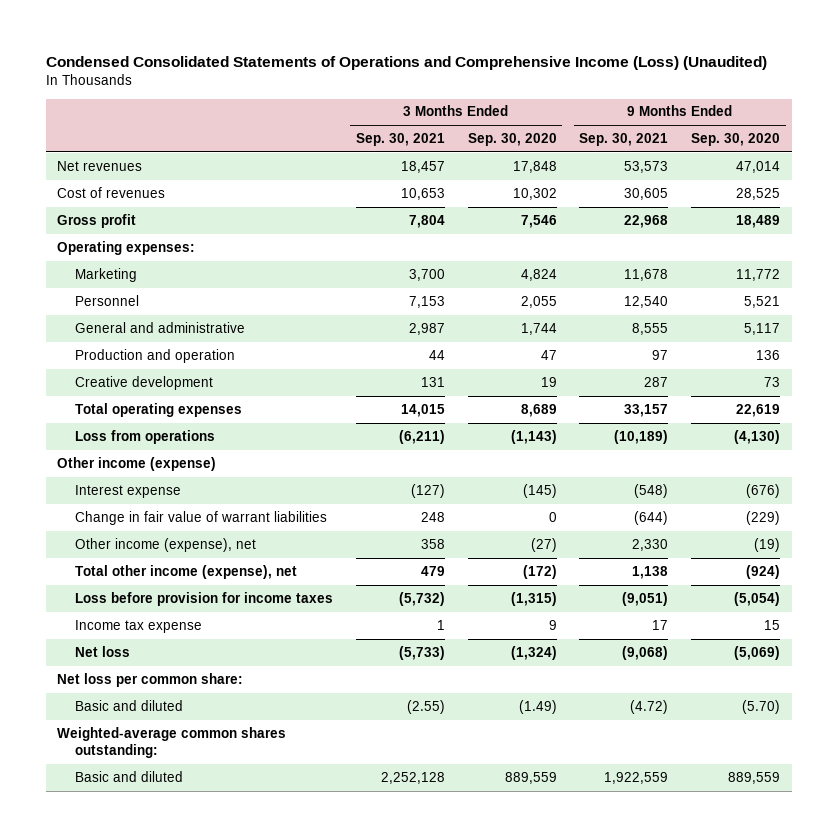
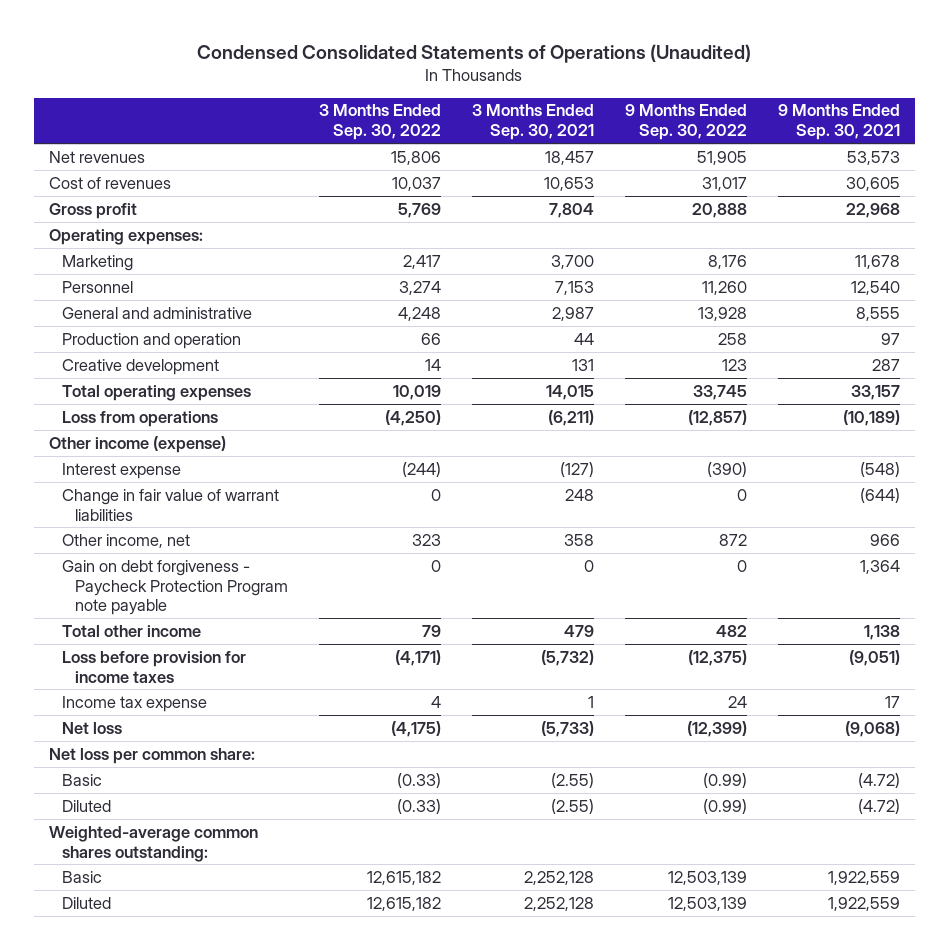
- Condensed Consolidated Statements of Operations and Comprehensive Income (Loss) (Unaudited)
+ Condensed Consolidated Statements of Operations (Unaudited)
- | 3 Months Ended Sep. 30, 2021 | 3 Months Ended Sep. 30, 2020 | 9 Months Ended Sep. 30, 2021 | 9 Months Ended Sep. 30, 2020
+ | 3 Months Ended Sep. 30, 2022 | 3 Months Ended Sep. 30, 2021 | 9 Months Ended Sep. 30, 2022 | 9 Months Ended Sep. 30, 2021
- Other income (expense), net | 358 | (27) | 2,330 | (19)
- Total other income (expense), net | 479 | (172) | 1,138 | (924)
+ Other income, net | 323 | 358 | 872 | 966
+ Gain on debt forgiveness - Paycheck Protection Program note payable | 0 | 0 | 0 | 1,364
+ Total other income | 79 | 479 | 482 | 1,138
- Basic and diluted | (2.55) | (1.49) | (4.72) | (5.70)
+ Basic | (0.33) | (2.55) | (0.99) | (4.72)
+ Diluted | (0.33) | (2.55) | (0.99) | (4.72)
- Basic and diluted | 2,252,128 | 889,559 | 1,922,559 | 889,559
+ Basic | 12,615,182 | 2,252,128 | 12,503,139 | 1,922,559
+ Diluted | 12,615,182 | 2,252,128 | 12,503,139 | 1,922,559

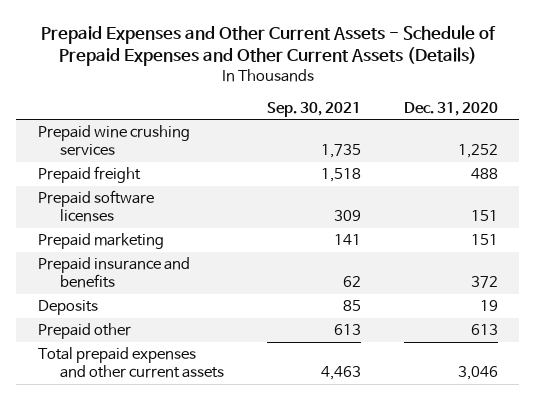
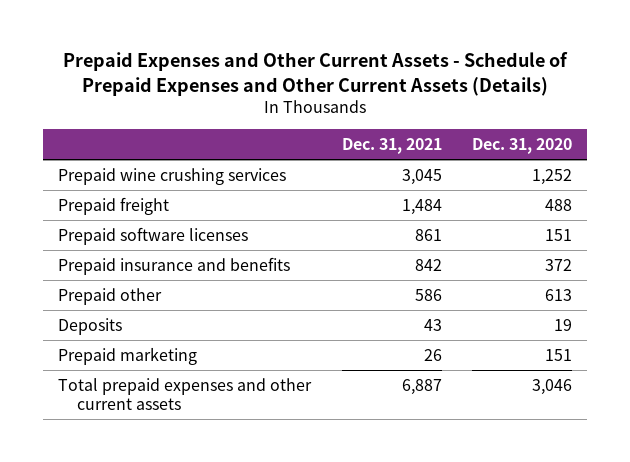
- | Sep. 30, 2021 | Dec. 31, 2020
+ | Dec. 31, 2021 | Dec. 31, 2020
moved down: Deposits | 43 | 19
moved down: Prepaid marketing | 26 | 151

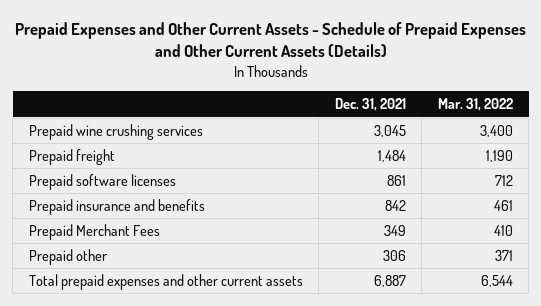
- | Dec. 31, 2021 | Dec. 31, 2020
+ | Dec. 31, 2021 | Mar. 31, 2022
- Prepaid other | 586 | 613
- Deposits | 43 | 19
- Prepaid marketing | 26 | 151
+ Prepaid Merchant Fees | 349 | 410
+ Prepaid other | 306 | 371

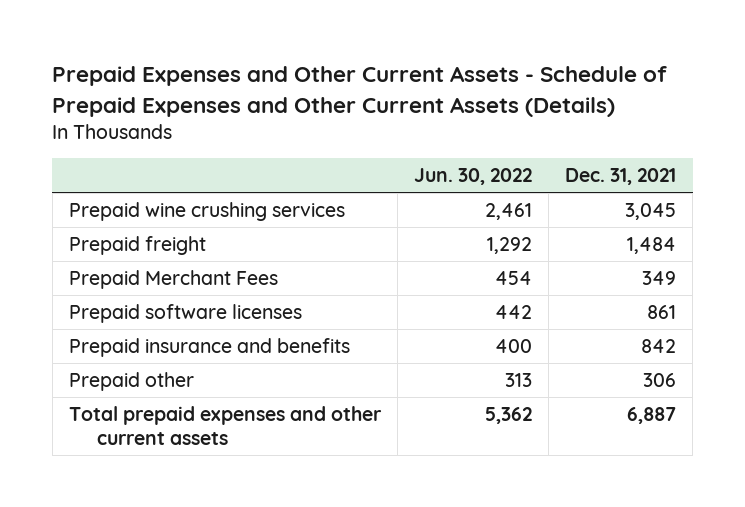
- | Dec. 31, 2021 | Mar. 31, 2022
+ | Jun. 30, 2022 | Dec. 31, 2021
moved up: Prepaid Merchant Fees | 454 | 349

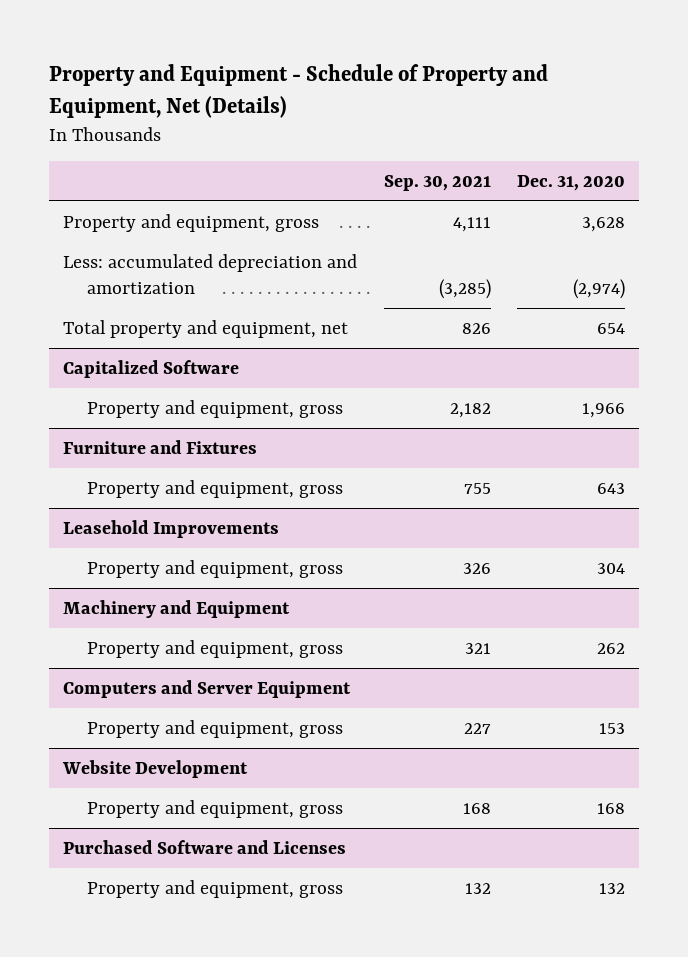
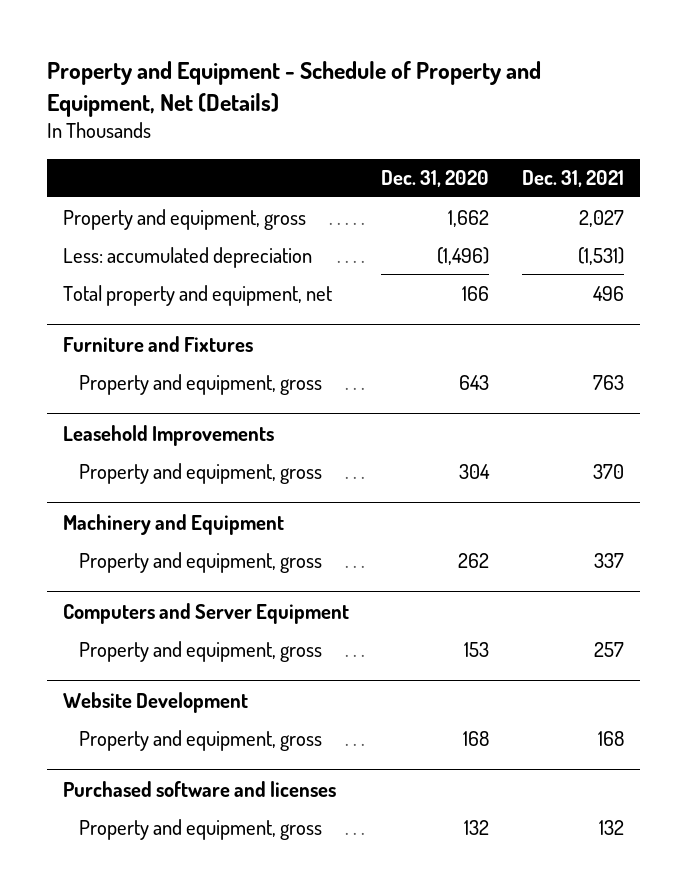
- | Sep. 30, 2021 | Dec. 31, 2020
+ | Dec. 31, 2020 | Dec. 31, 2021
- Property and equipment, gross | 4,111 | 3,628
- Less: accumulated depreciation and amortization | (3,285) | (2,974)
- Total property and equipment, net | 826 | 654
- Capitalized Software
- Property and equipment, gross | 2,182 | 1,966
+ Property and equipment, gross | 1,662 | 2,027
+ Less: accumulated depreciation | (1,496) | (1,531)
+ Total property and equipment, net | 166 | 496
- Purchased Software and Licenses
+ Purchased software and licenses

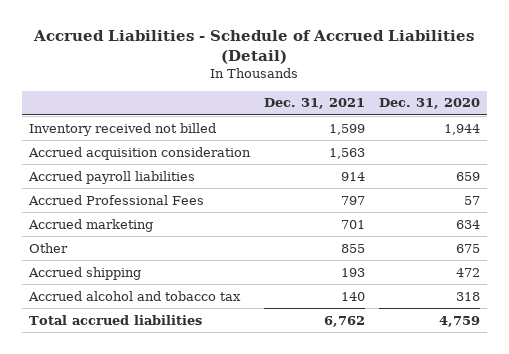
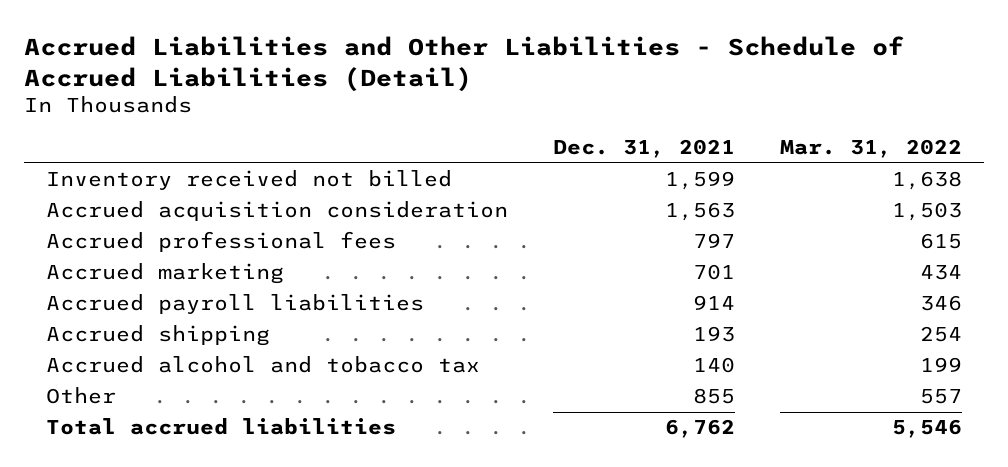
- Accrued Liabilities - Schedule of Accrued Liabilities (Detail)
+ Accrued Liabilities and Other Liabilities - Schedule of Accrued Liabilities (Detail)
- | Dec. 31, 2021 | Dec. 31, 2020
+ | Dec. 31, 2021 | Mar. 31, 2022
- Accrued Professional Fees | 797 | 57
+ Accrued professional fees | 797 | 615
moved down: Accrued payroll liabilities | 914 | 346
moved down: Other | 855 | 557

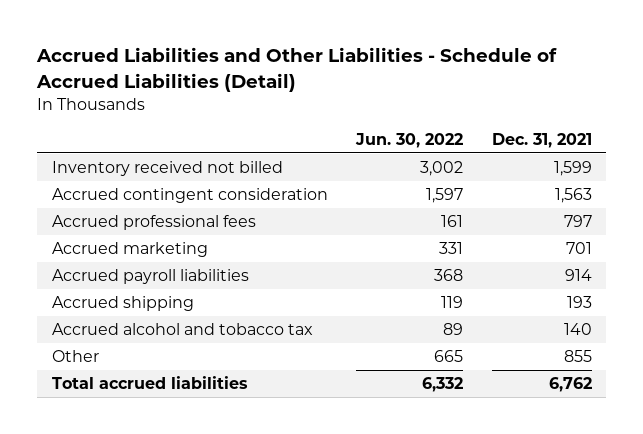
- | Dec. 31, 2021 | Mar. 31, 2022
+ | Jun. 30, 2022 | Dec. 31, 2021
- Accrued acquisition consideration | 1,563 | 1,503
+ Accrued contingent consideration | 1,597 | 1,563

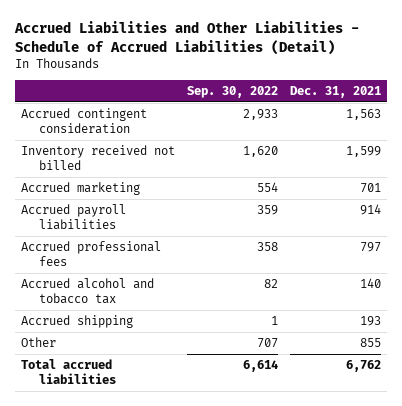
- | Jun. 30, 2022 | Dec. 31, 2021
+ | Sep. 30, 2022 | Dec. 31, 2021
moved down: Inventory received not billed | 1,620 | 1,599
moved down: Accrued professional fees | 358 | 797
moved down: Accrued shipping | 1 | 193

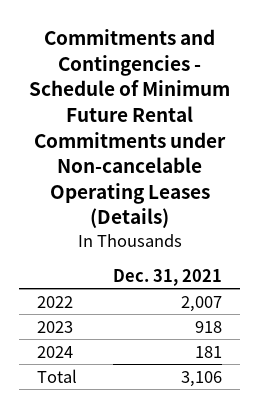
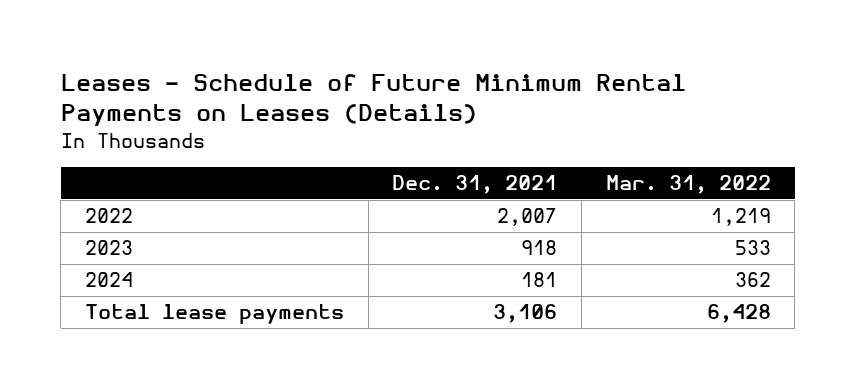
- Commitments and Contingencies - Schedule of Minimum Future Rental Commitments under Non-cancelable Operating Leases (Details)
+ Leases - Schedule of Future Minimum Rental Payments on Leases (Details)
- | Dec. 31, 2021
+ | Dec. 31, 2021 | Mar. 31, 2022
- Total | 3,106
+ Total lease payments | 3,106 | 6,428

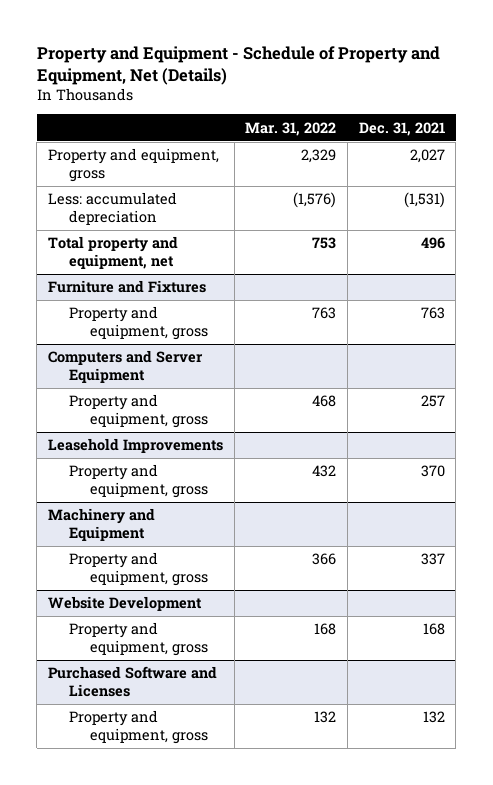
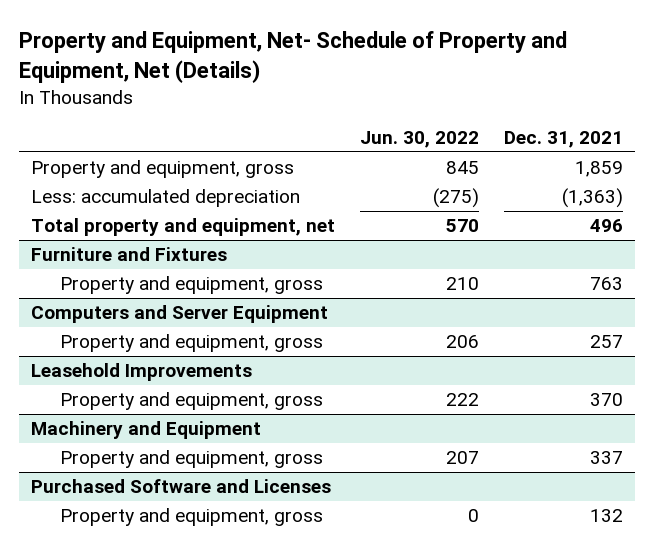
- Property and Equipment - Schedule of Property and Equipment, Net (Details)
+ Property and Equipment, Net- Schedule of Property and Equipment, Net (Details)
- | Mar. 31, 2022 | Dec. 31, 2021
+ | Jun. 30, 2022 | Dec. 31, 2021
- Property and equipment, gross | 2,329 | 2,027
- Less: accumulated depreciation | (1,576) | (1,531)
+ Property and equipment, gross | 845 | 1,859
+ Less: accumulated depreciation | (275) | (1,363)
- Website Development
- Property and equipment, gross | 168 | 168

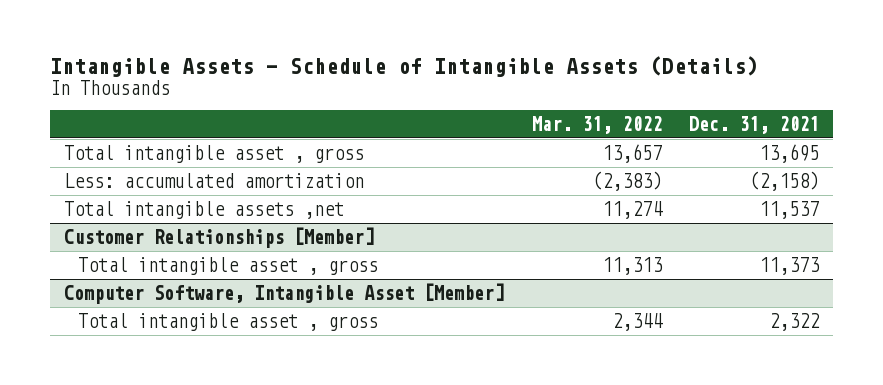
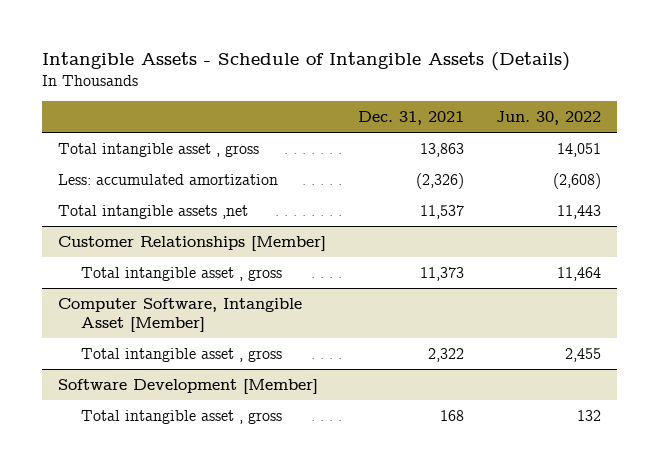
- | Mar. 31, 2022 | Dec. 31, 2021
+ | Dec. 31, 2021 | Jun. 30, 2022
- Total intangible asset , gross | 13,657 | 13,695
- Less: accumulated amortization | (2,383) | (2,158)
+ Total intangible asset , gross | 13,863 | 14,051
+ Less: accumulated amortization | (2,326) | (2,608)
+ Software Development [Member]
+ Total intangible asset , gross | 168 | 132

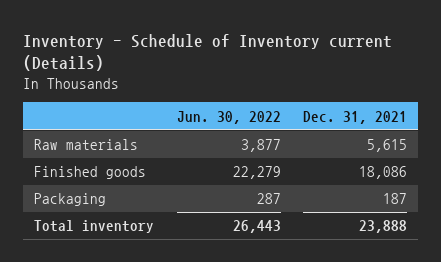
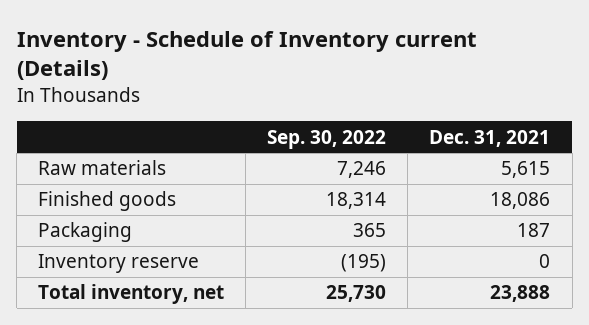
- | Jun. 30, 2022 | Dec. 31, 2021
+ | Sep. 30, 2022 | Dec. 31, 2021
- Total inventory | 26,443 | 23,888
+ Inventory reserve | (195) | 0
+ Total inventory, net | 25,730 | 23,888

